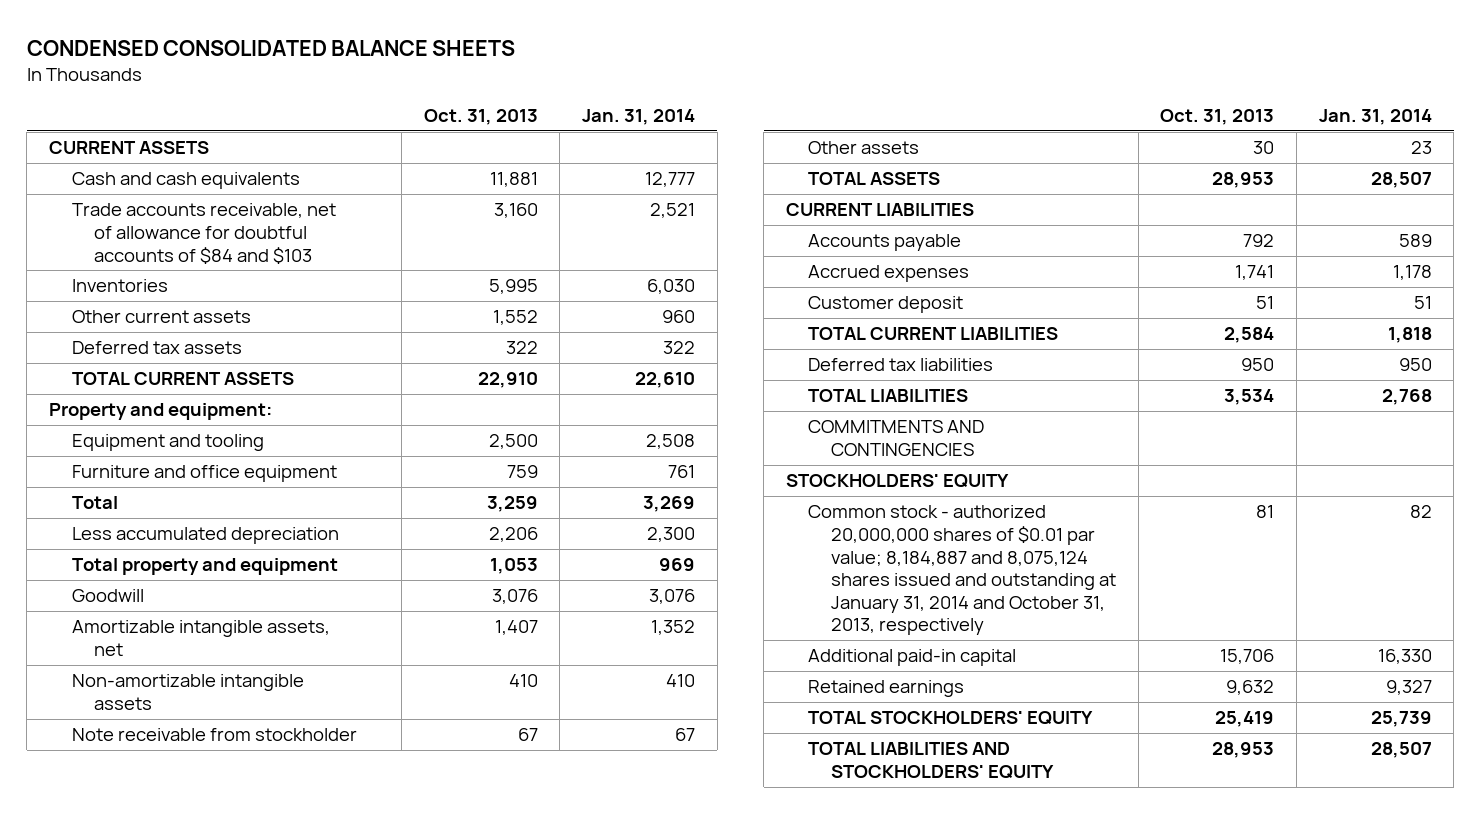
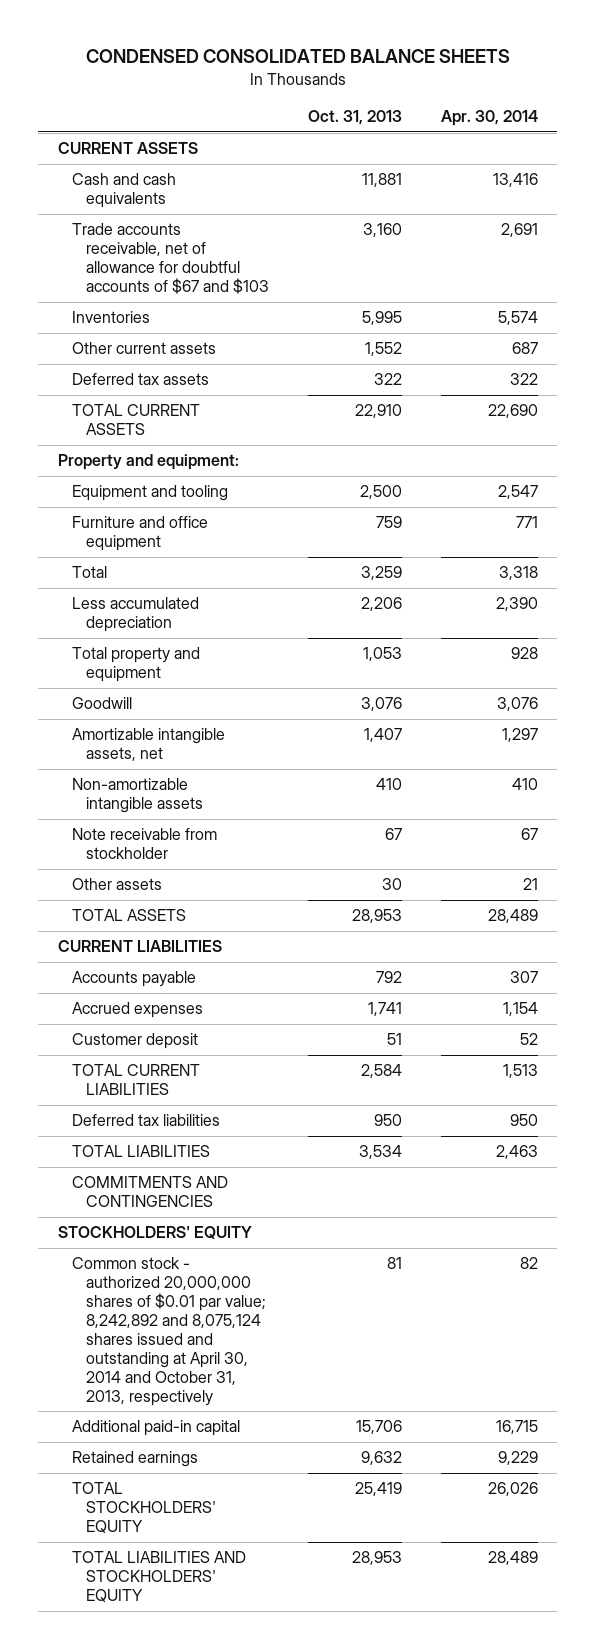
- | Oct. 31, 2013 | Jan. 31, 2014
+ | Oct. 31, 2013 | Apr. 30, 2014
- Trade accounts receivable, net of allowance for doubtful accounts of $84 and $103 | 3,160 | 2,521
+ Trade accounts receivable, net of allowance for doubtful accounts of $67 and $103 | 3,160 | 2,691
- Common stock - authorized 20,000,000 shares of $0.01 par value; 8,184,887 and 8,075,124 shares issued and outstanding at January 31, 2014 and October 31, 2013, respectively | 81 | 82
+ Common stock - authorized 20,000,000 shares of $0.01 par value; 8,242,892 and 8,075,124 shares issued and outstanding at April 30, 2014 and October 31, 2013, respectively | 81 | 82

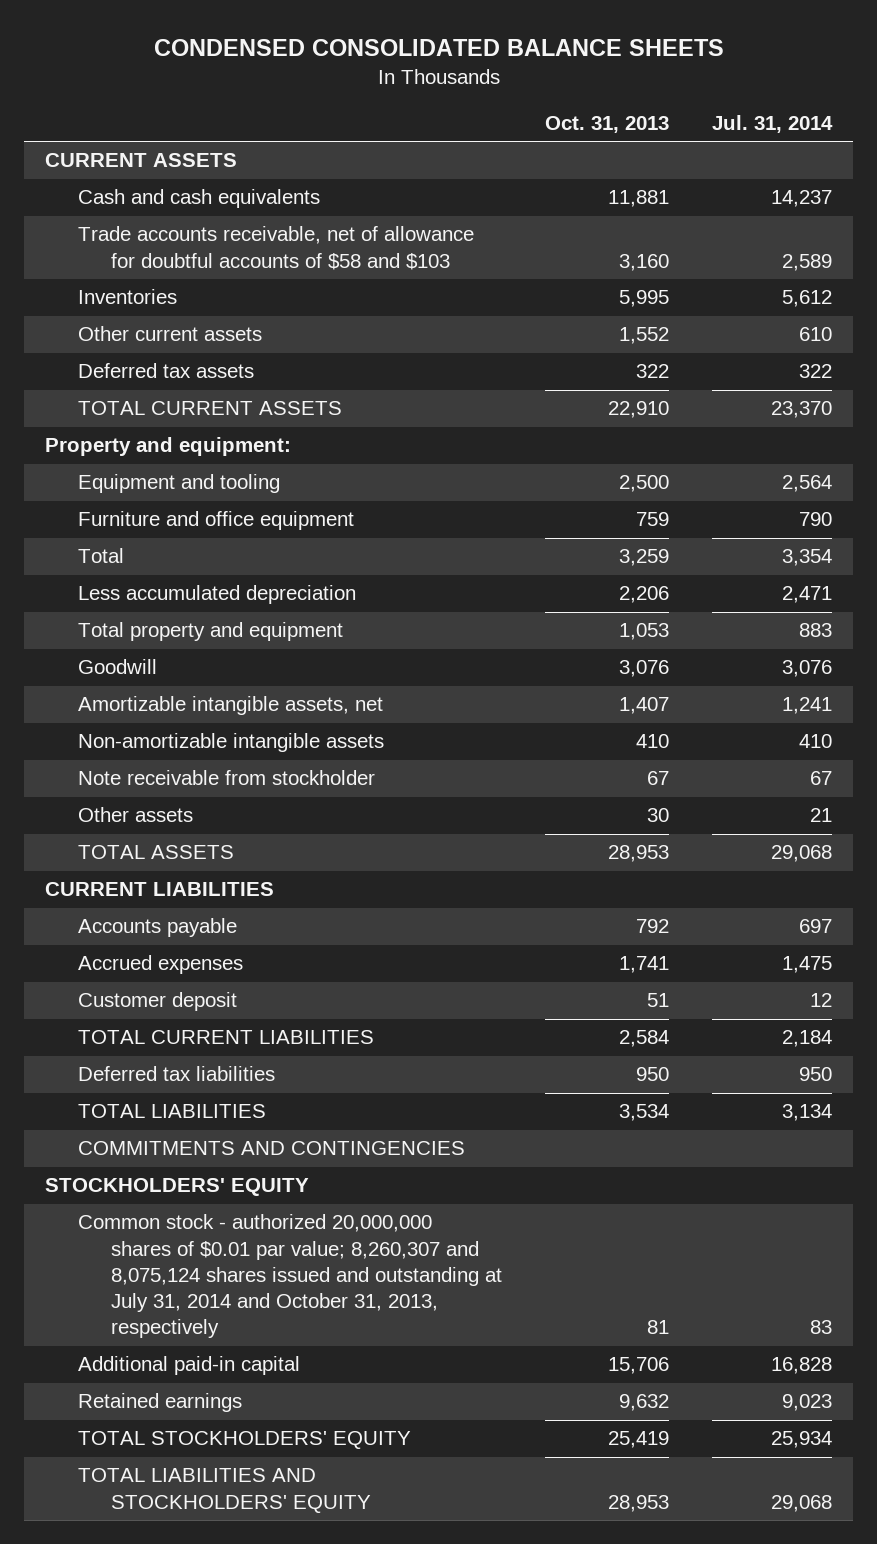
- | Oct. 31, 2013 | Apr. 30, 2014
+ | Oct. 31, 2013 | Jul. 31, 2014
- Trade accounts receivable, net of allowance for doubtful accounts of $67 and $103 | 3,160 | 2,691
+ Trade accounts receivable, net of allowance for doubtful accounts of $58 and $103 | 3,160 | 2,589
- Common stock - authorized 20,000,000 shares of $0.01 par value; 8,242,892 and 8,075,124 shares issued and outstanding at April 30, 2014 and October 31, 2013, respectively | 81 | 82
+ Common stock - authorized 20,000,000 shares of $0.01 par value; 8,260,307 and 8,075,124 shares issued and outstanding at July 31, 2014 and October 31, 2013, respectively | 81 | 83

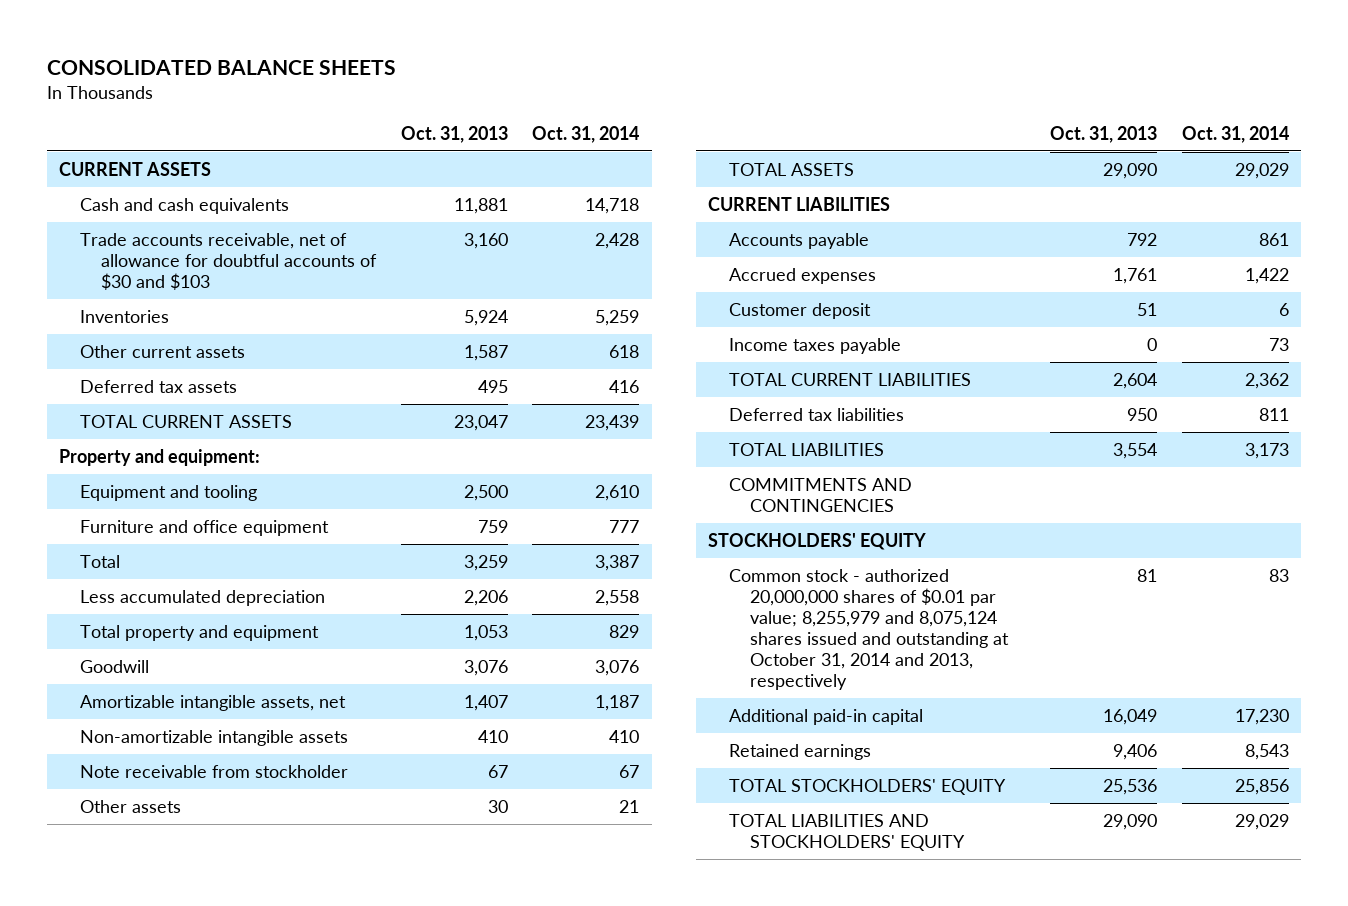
- CONDENSED CONSOLIDATED BALANCE SHEETS
+ CONSOLIDATED BALANCE SHEETS
- | Oct. 31, 2013 | Jul. 31, 2014
+ | Oct. 31, 2013 | Oct. 31, 2014
- Trade accounts receivable, net of allowance for doubtful accounts of $58 and $103 | 3,160 | 2,589
- Inventories | 5,995 | 5,612
- Other current assets | 1,552 | 610
- Deferred tax assets | 322 | 322
- TOTAL CURRENT ASSETS | 22,910 | 23,370
+ Trade accounts receivable, net of allowance for doubtful accounts of $30 and $103 | 3,160 | 2,428
+ Inventories | 5,924 | 5,259
+ Other current assets | 1,587 | 618
+ Deferred tax assets | 495 | 416
+ TOTAL CURRENT ASSETS | 23,047 | 23,439
- TOTAL ASSETS | 28,953 | 29,068
+ TOTAL ASSETS | 29,090 | 29,029
- Accrued expenses | 1,741 | 1,475
+ Accrued expenses | 1,761 | 1,422
- TOTAL CURRENT LIABILITIES | 2,584 | 2,184
+ Income taxes payable | 0 | 73
+ TOTAL CURRENT LIABILITIES | 2,604 | 2,362
- TOTAL LIABILITIES | 3,534 | 3,134
+ TOTAL LIABILITIES | 3,554 | 3,173
- Common stock - authorized 20,000,000 shares of $0.01 par value; 8,260,307 and 8,075,124 shares issued and outstanding at July 31, 2014 and October 31, 2013, respectively | 81 | 83
- Additional paid-in capital | 15,706 | 16,828
- Retained earnings | 9,632 | 9,023
- TOTAL STOCKHOLDERS' EQUITY | 25,419 | 25,934
- TOTAL LIABILITIES AND STOCKHOLDERS' EQUITY | 28,953 | 29,068
+ Common stock - authorized 20,000,000 shares of $0.01 par value; 8,255,979 and 8,075,124 shares issued and outstanding at October 31, 2014 and 2013, respectively | 81 | 83
+ Additional paid-in capital | 16,049 | 17,230
+ Retained earnings | 9,406 | 8,543
+ TOTAL STOCKHOLDERS' EQUITY | 25,536 | 25,856
+ TOTAL LIABILITIES AND STOCKHOLDERS' EQUITY | 29,090 | 29,029

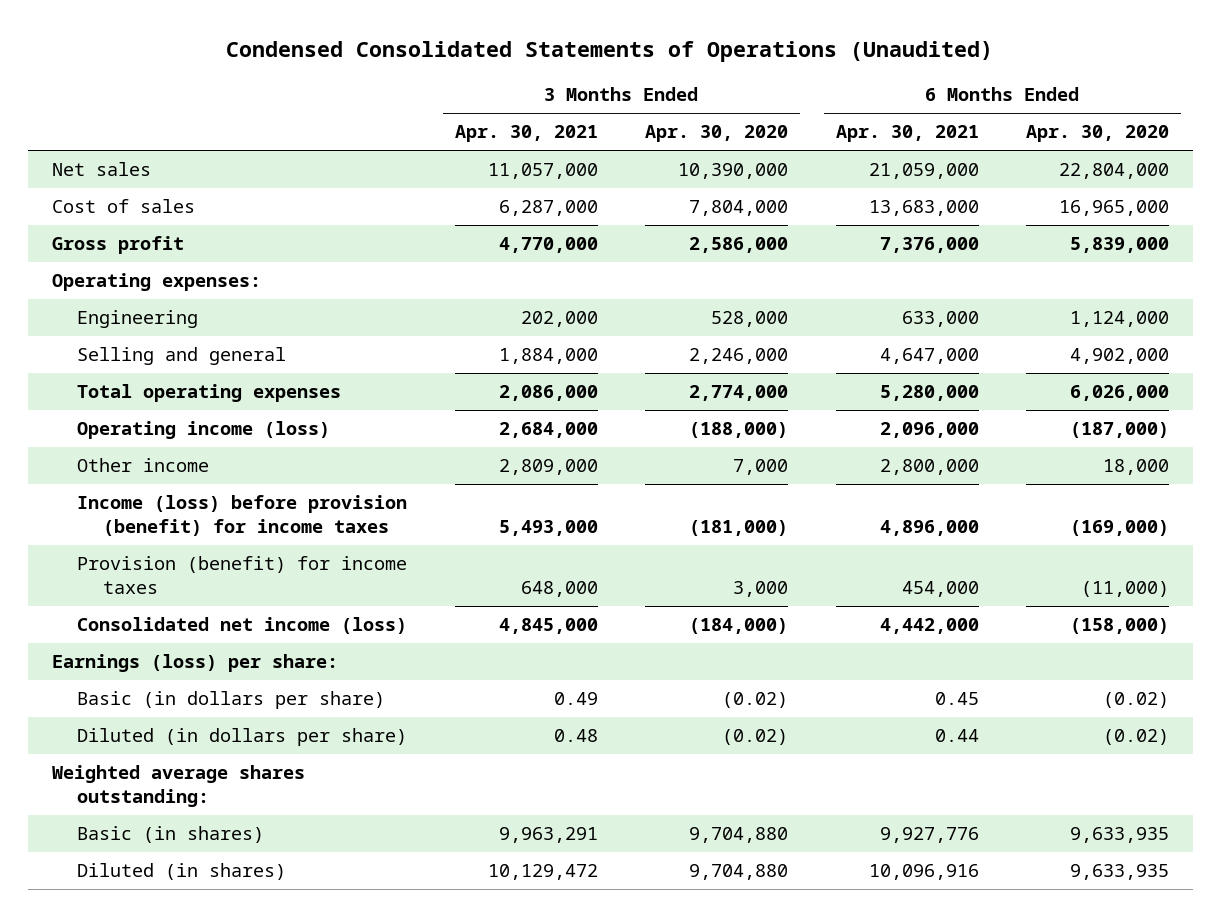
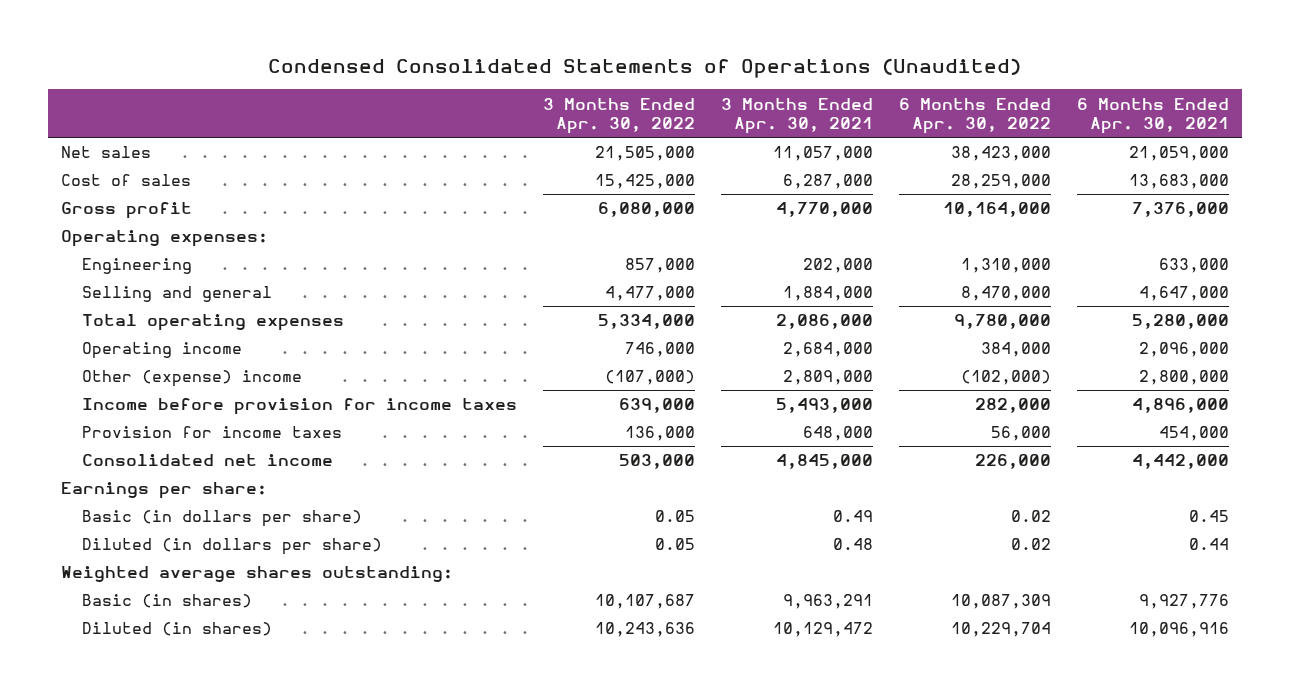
- | 3 Months Ended Apr. 30, 2021 | 3 Months Ended Apr. 30, 2020 | 6 Months Ended Apr. 30, 2021 | 6 Months Ended Apr. 30, 2020
+ | 3 Months Ended Apr. 30, 2022 | 3 Months Ended Apr. 30, 2021 | 6 Months Ended Apr. 30, 2022 | 6 Months Ended Apr. 30, 2021
- Operating income (loss) | 2,684,000 | (188,000) | 2,096,000 | (187,000)
- Other income | 2,809,000 | 7,000 | 2,800,000 | 18,000
- Income (loss) before provision (benefit) for income taxes | 5,493,000 | (181,000) | 4,896,000 | (169,000)
- Provision (benefit) for income taxes | 648,000 | 3,000 | 454,000 | (11,000)
- Consolidated net income (loss) | 4,845,000 | (184,000) | 4,442,000 | (158,000)
- Earnings (loss) per share:
+ Operating income | 746,000 | 2,684,000 | 384,000 | 2,096,000
+ Other (expense) income | (107,000) | 2,809,000 | (102,000) | 2,800,000
+ Income before provision for income taxes | 639,000 | 5,493,000 | 282,000 | 4,896,000
+ Provision for income taxes | 136,000 | 648,000 | 56,000 | 454,000
+ Consolidated net income | 503,000 | 4,845,000 | 226,000 | 4,442,000
+ Earnings per share:

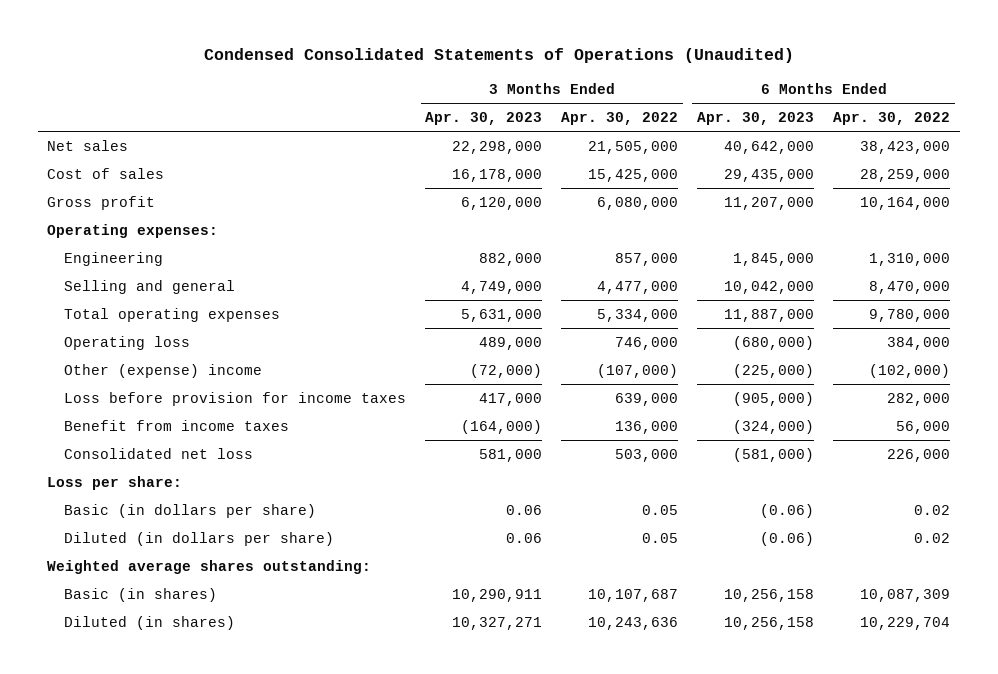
- | 3 Months Ended Apr. 30, 2022 | 3 Months Ended Apr. 30, 2021 | 6 Months Ended Apr. 30, 2022 | 6 Months Ended Apr. 30, 2021
+ | 3 Months Ended Apr. 30, 2023 | 3 Months Ended Apr. 30, 2022 | 6 Months Ended Apr. 30, 2023 | 6 Months Ended Apr. 30, 2022
- Operating income | 746,000 | 2,684,000 | 384,000 | 2,096,000
+ Operating loss | 489,000 | 746,000 | (680,000) | 384,000
- Income before provision for income taxes | 639,000 | 5,493,000 | 282,000 | 4,896,000
- Provision for income taxes | 136,000 | 648,000 | 56,000 | 454,000
- Consolidated net income | 503,000 | 4,845,000 | 226,000 | 4,442,000
- Earnings per share:
+ Loss before provision for income taxes | 417,000 | 639,000 | (905,000) | 282,000
+ Benefit from income taxes | (164,000) | 136,000 | (324,000) | 56,000
+ Consolidated net loss | 581,000 | 503,000 | (581,000) | 226,000
+ Loss per share:

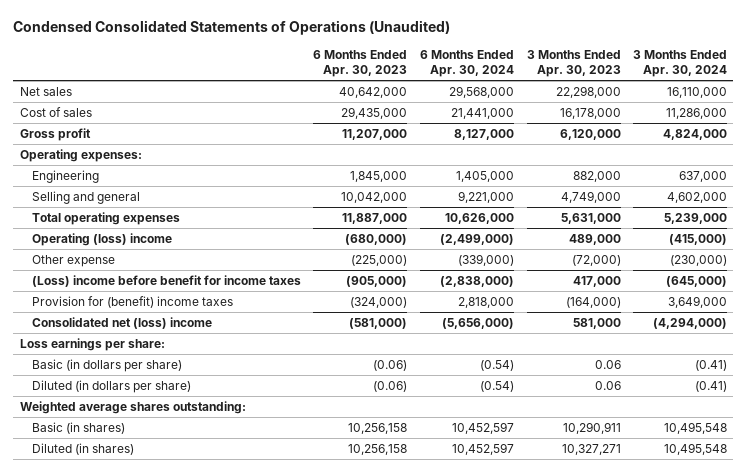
- | 3 Months Ended Apr. 30, 2023 | 3 Months Ended Apr. 30, 2022 | 6 Months Ended Apr. 30, 2023 | 6 Months Ended Apr. 30, 2022
+ | 6 Months Ended Apr. 30, 2023 | 6 Months Ended Apr. 30, 2024 | 3 Months Ended Apr. 30, 2023 | 3 Months Ended Apr. 30, 2024
- Operating loss | 489,000 | 746,000 | (680,000) | 384,000
- Other (expense) income | (72,000) | (107,000) | (225,000) | (102,000)
- Loss before provision for income taxes | 417,000 | 639,000 | (905,000) | 282,000
- Benefit from income taxes | (164,000) | 136,000 | (324,000) | 56,000
- Consolidated net loss | 581,000 | 503,000 | (581,000) | 226,000
- Loss per share:
+ Operating (loss) income | (680,000) | (2,499,000) | 489,000 | (415,000)
+ Other expense | (225,000) | (339,000) | (72,000) | (230,000)
+ (Loss) income before benefit for income taxes | (905,000) | (2,838,000) | 417,000 | (645,000)
+ Provision for (benefit) income taxes | (324,000) | 2,818,000 | (164,000) | 3,649,000
+ Consolidated net (loss) income | (581,000) | (5,656,000) | 581,000 | (4,294,000)
+ Loss earnings per share:

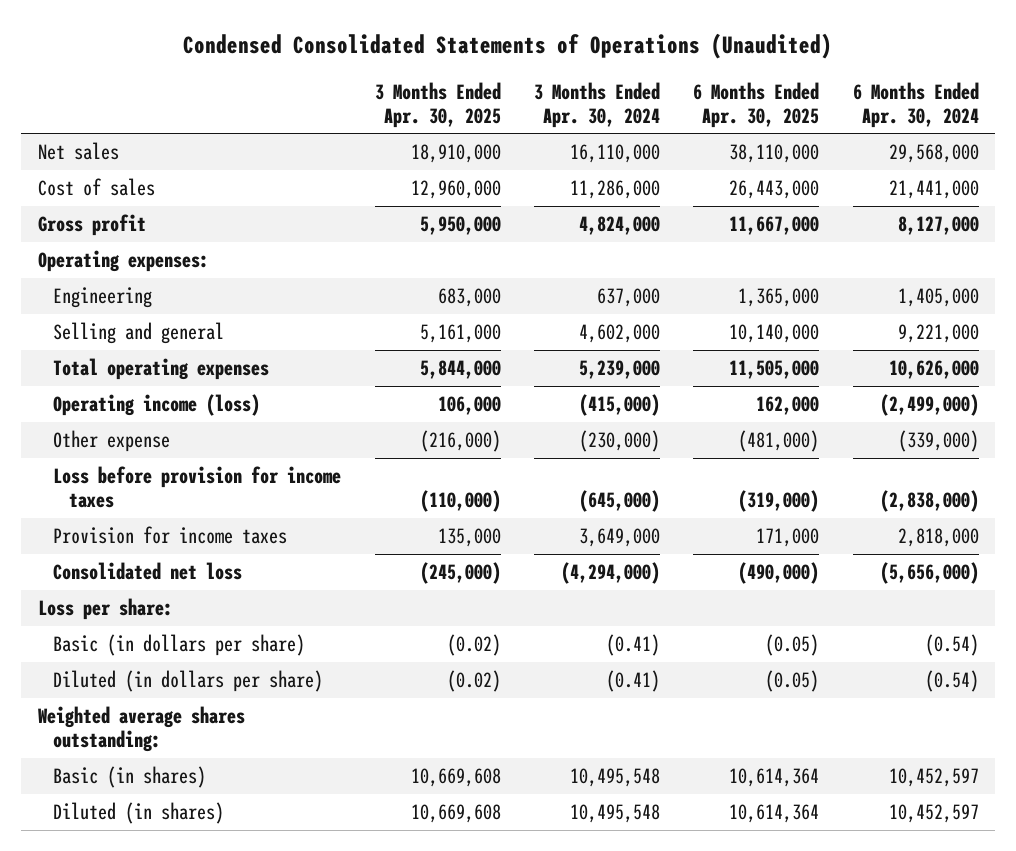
- | 6 Months Ended Apr. 30, 2023 | 6 Months Ended Apr. 30, 2024 | 3 Months Ended Apr. 30, 2023 | 3 Months Ended Apr. 30, 2024
+ | 3 Months Ended Apr. 30, 2025 | 3 Months Ended Apr. 30, 2024 | 6 Months Ended Apr. 30, 2025 | 6 Months Ended Apr. 30, 2024
- Operating (loss) income | (680,000) | (2,499,000) | 489,000 | (415,000)
+ Operating income (loss) | 106,000 | (415,000) | 162,000 | (2,499,000)
- (Loss) income before benefit for income taxes | (905,000) | (2,838,000) | 417,000 | (645,000)
- Provision for (benefit) income taxes | (324,000) | 2,818,000 | (164,000) | 3,649,000
- Consolidated net (loss) income | (581,000) | (5,656,000) | 581,000 | (4,294,000)
- Loss earnings per share:
+ Loss before provision for income taxes | (110,000) | (645,000) | (319,000) | (2,838,000)
+ Provision for income taxes | 135,000 | 3,649,000 | 171,000 | 2,818,000
+ Consolidated net loss | (245,000) | (4,294,000) | (490,000) | (5,656,000)
+ Loss per share:

